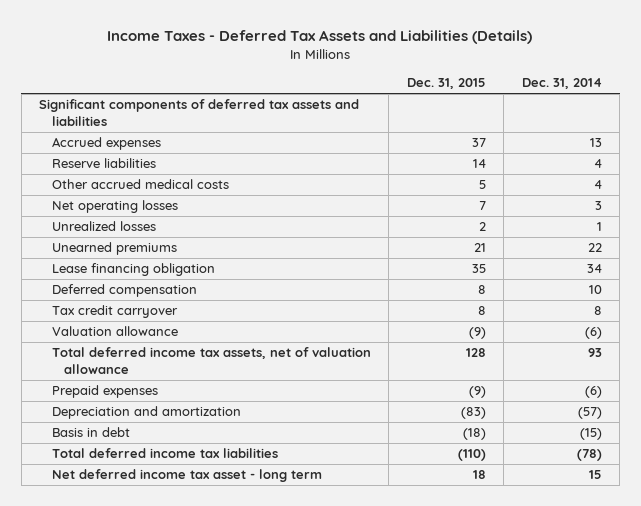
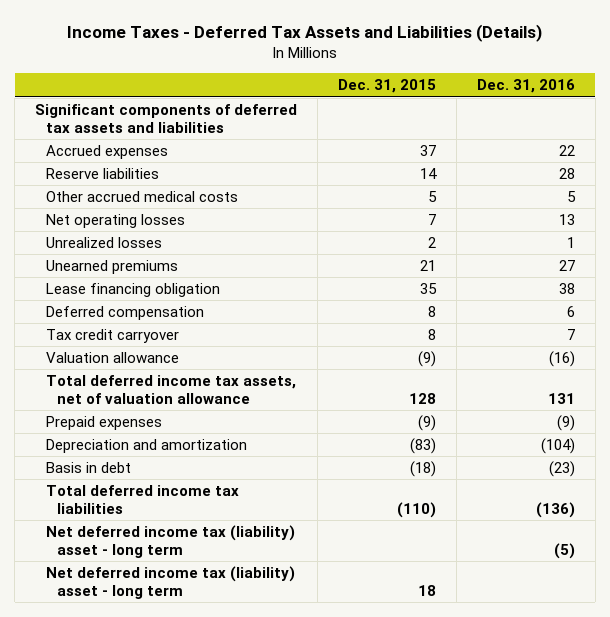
- | Dec. 31, 2015 | Dec. 31, 2014
+ | Dec. 31, 2015 | Dec. 31, 2016
- Net deferred income tax asset - long term | 18 | 15
+ Net deferred income tax (liability) asset - long term | | (5)
+ Net deferred income tax (liability) asset - long term | 18 |

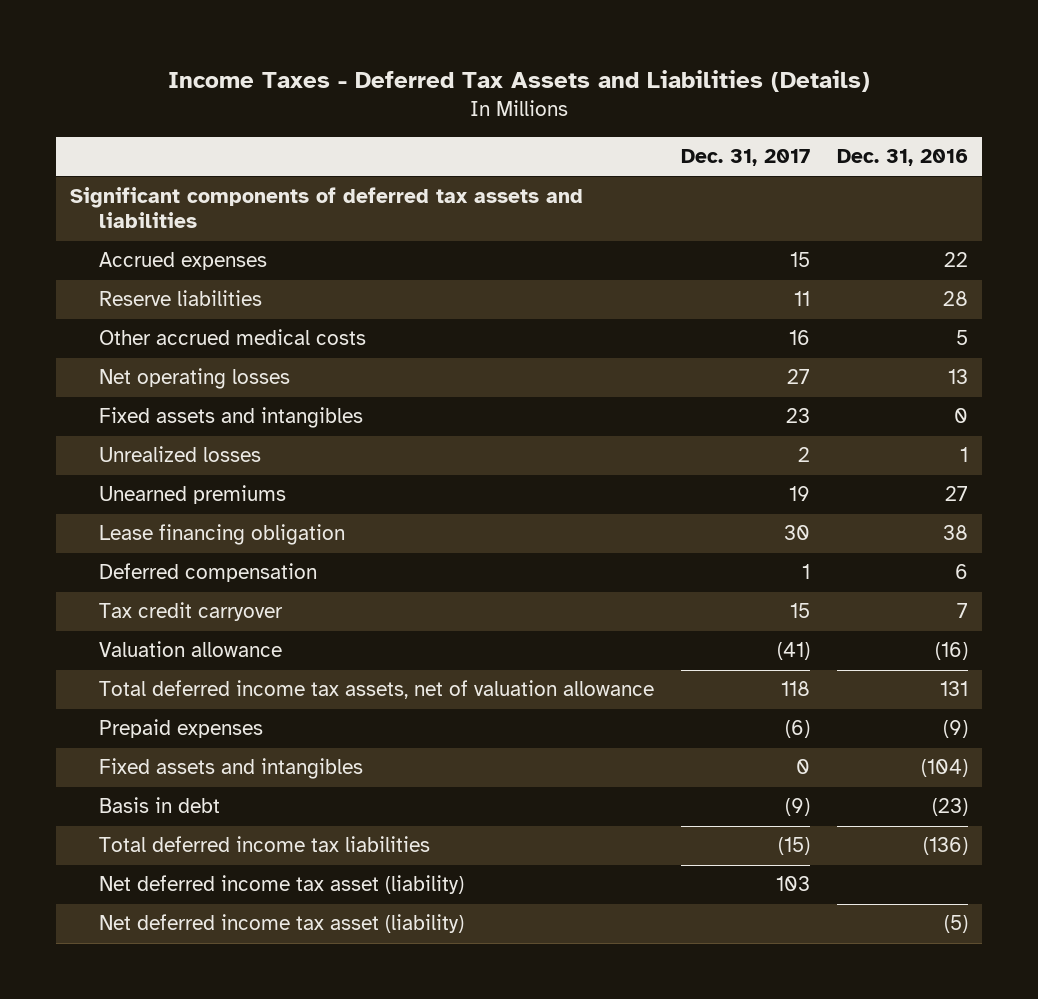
- | Dec. 31, 2015 | Dec. 31, 2016
+ | Dec. 31, 2017 | Dec. 31, 2016
+ Fixed assets and intangibles | 23 | 0
- Depreciation and amortization | (83) | (104)
+ Fixed assets and intangibles | 0 | (104)
- Net deferred income tax (liability) asset - long term | | (5)
- Net deferred income tax (liability) asset - long term | 18 |
+ Net deferred income tax asset (liability) | 103 |
+ Net deferred income tax asset (liability) | | (5)

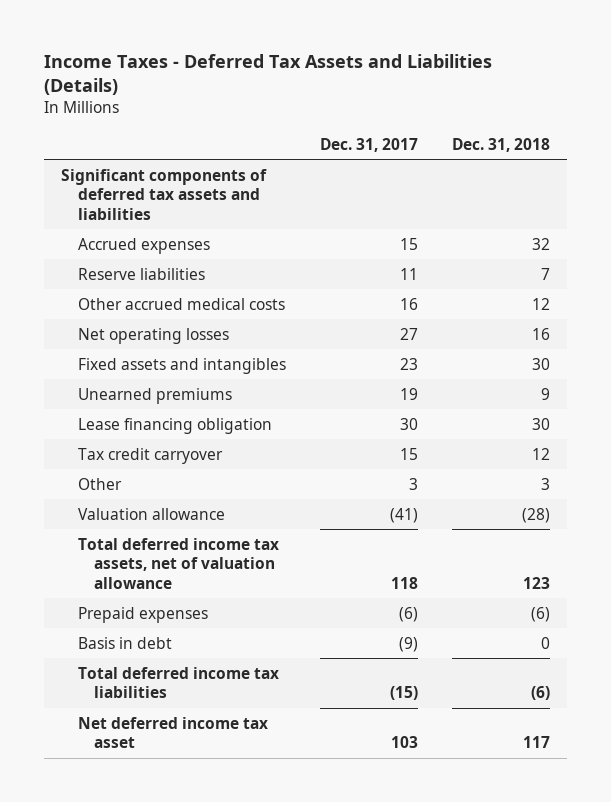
- | Dec. 31, 2017 | Dec. 31, 2016
+ | Dec. 31, 2017 | Dec. 31, 2018
- Unrealized losses | 2 | 1
- Deferred compensation | 1 | 6
+ Other | 3 | 3
- Fixed assets and intangibles | 0 | (104)
- Net deferred income tax asset (liability) | 103 |
- Net deferred income tax asset (liability) | | (5)
+ Net deferred income tax asset | 103 | 117

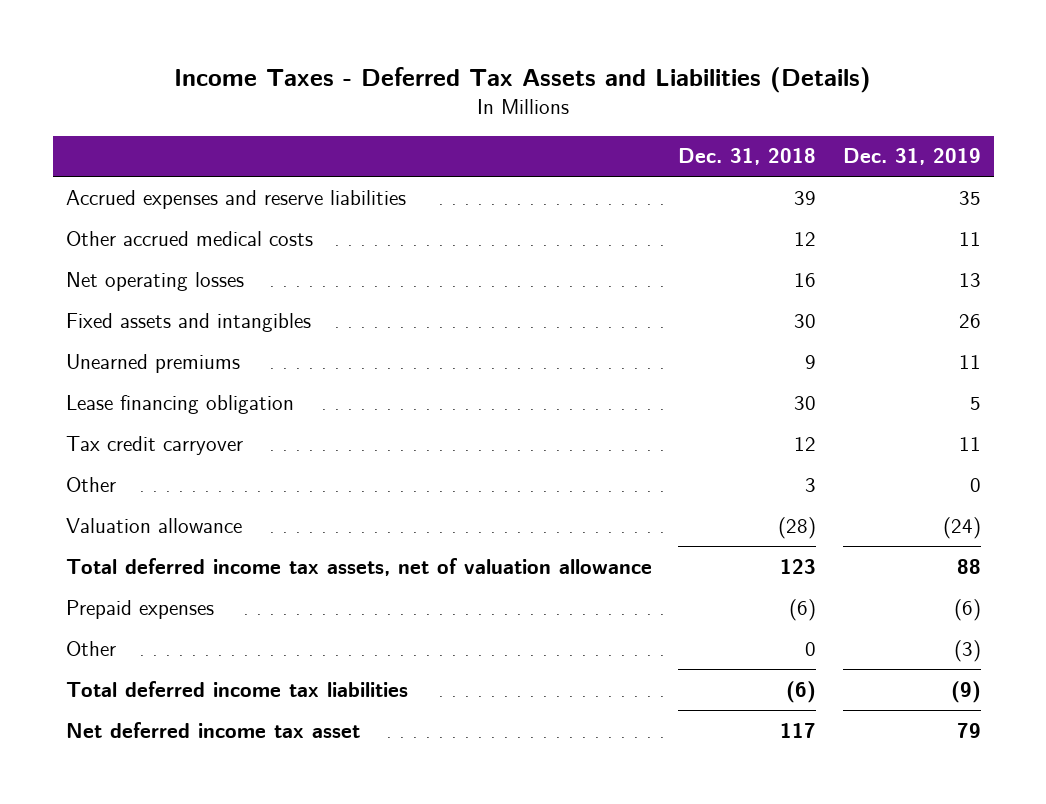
- | Dec. 31, 2017 | Dec. 31, 2018
+ | Dec. 31, 2018 | Dec. 31, 2019
- Significant components of deferred tax assets and liabilities
- Accrued expenses | 15 | 32
- Reserve liabilities | 11 | 7
+ Accrued expenses and reserve liabilities | 39 | 35
- Basis in debt | (9) | 0
+ Other | 0 | (3)

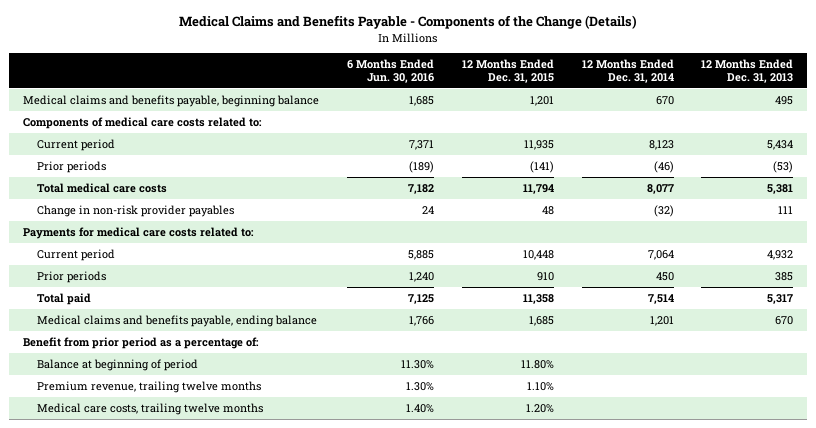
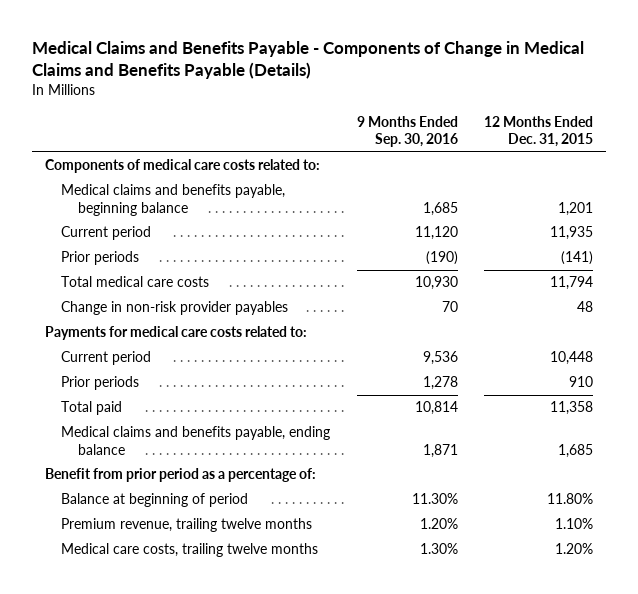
- Medical Claims and Benefits Payable - Components of the Change (Details)
+ Medical Claims and Benefits Payable - Components of Change in Medical Claims and Benefits Payable (Details)
- | 6 Months Ended Jun. 30, 2016 | 12 Months Ended Dec. 31, 2015 | 12 Months Ended Dec. 31, 2014 | 12 Months Ended Dec. 31, 2013
+ | 9 Months Ended Sep. 30, 2016 | 12 Months Ended Dec. 31, 2015
moved down: Medical claims and benefits payable, beginning balance | 1,685 | 1,201

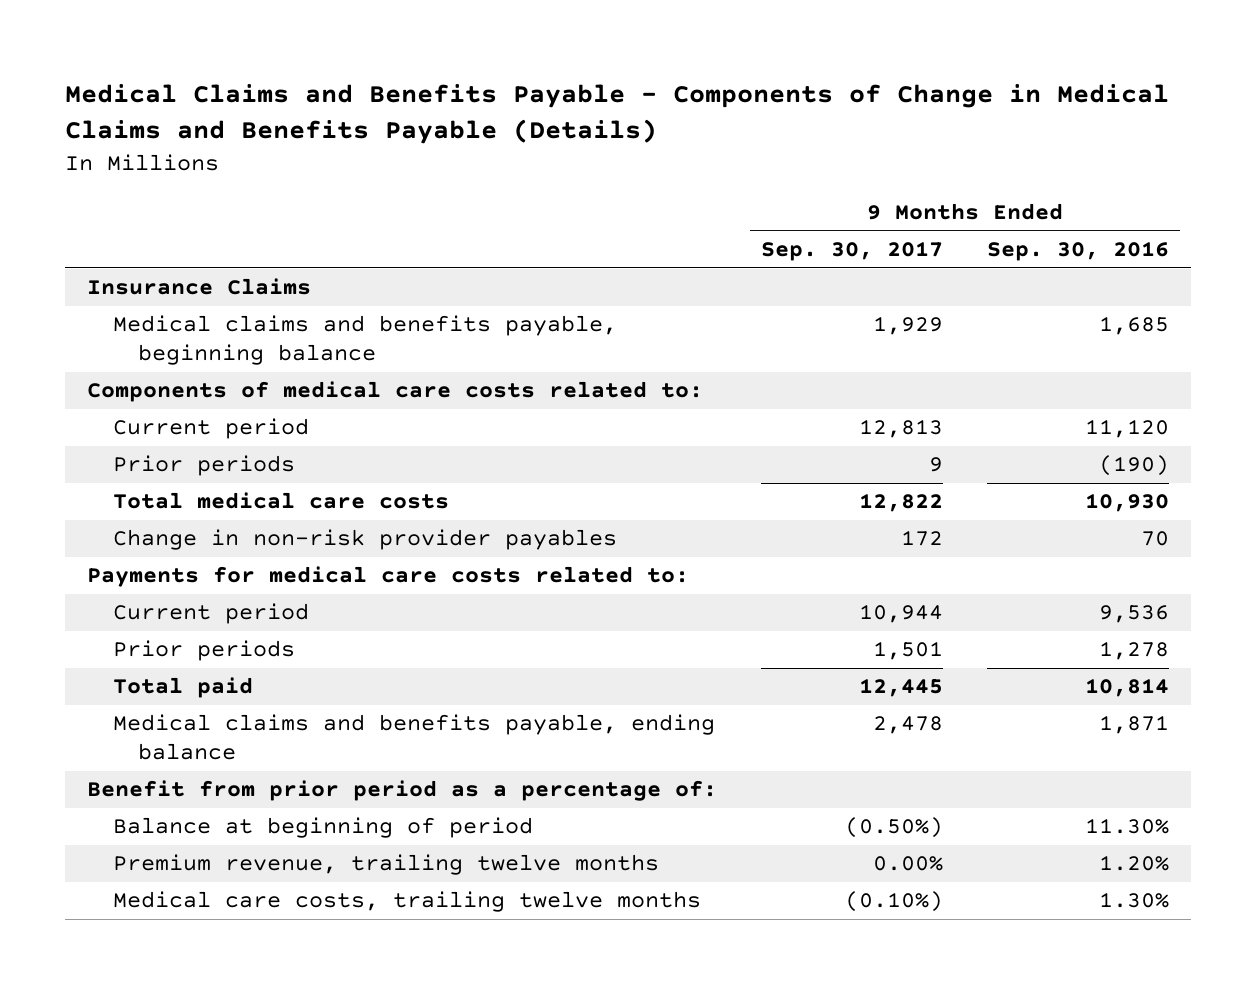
- | 9 Months Ended Sep. 30, 2016 | 12 Months Ended Dec. 31, 2015
+ | 9 Months Ended Sep. 30, 2017 | 9 Months Ended Sep. 30, 2016
+ Insurance Claims
moved down: Components of medical care costs related to:

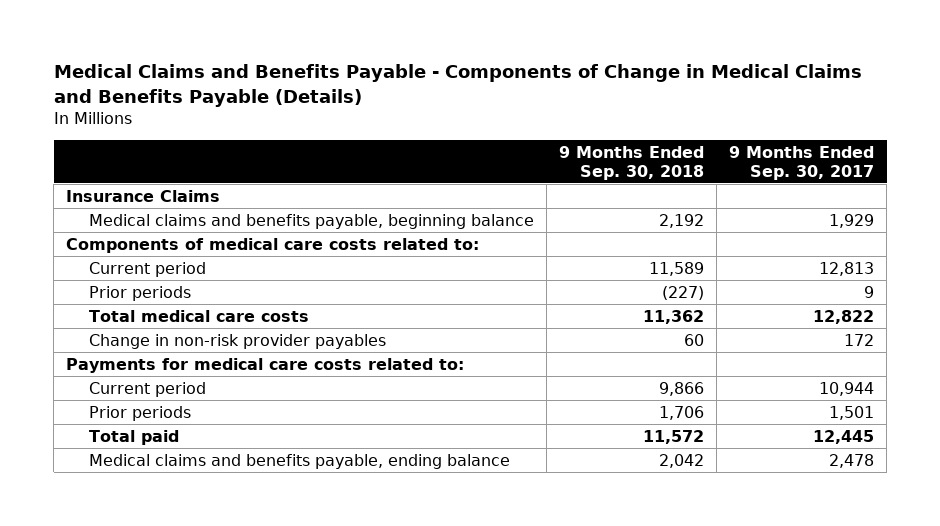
- | 9 Months Ended Sep. 30, 2017 | 9 Months Ended Sep. 30, 2016
+ | 9 Months Ended Sep. 30, 2018 | 9 Months Ended Sep. 30, 2017
- Benefit from prior period as a percentage of:
- Balance at beginning of period | (0.50%) | 11.30%
- Premium revenue, trailing twelve months | 0.00% | 1.20%
- Medical care costs, trailing twelve months | (0.10%) | 1.30%

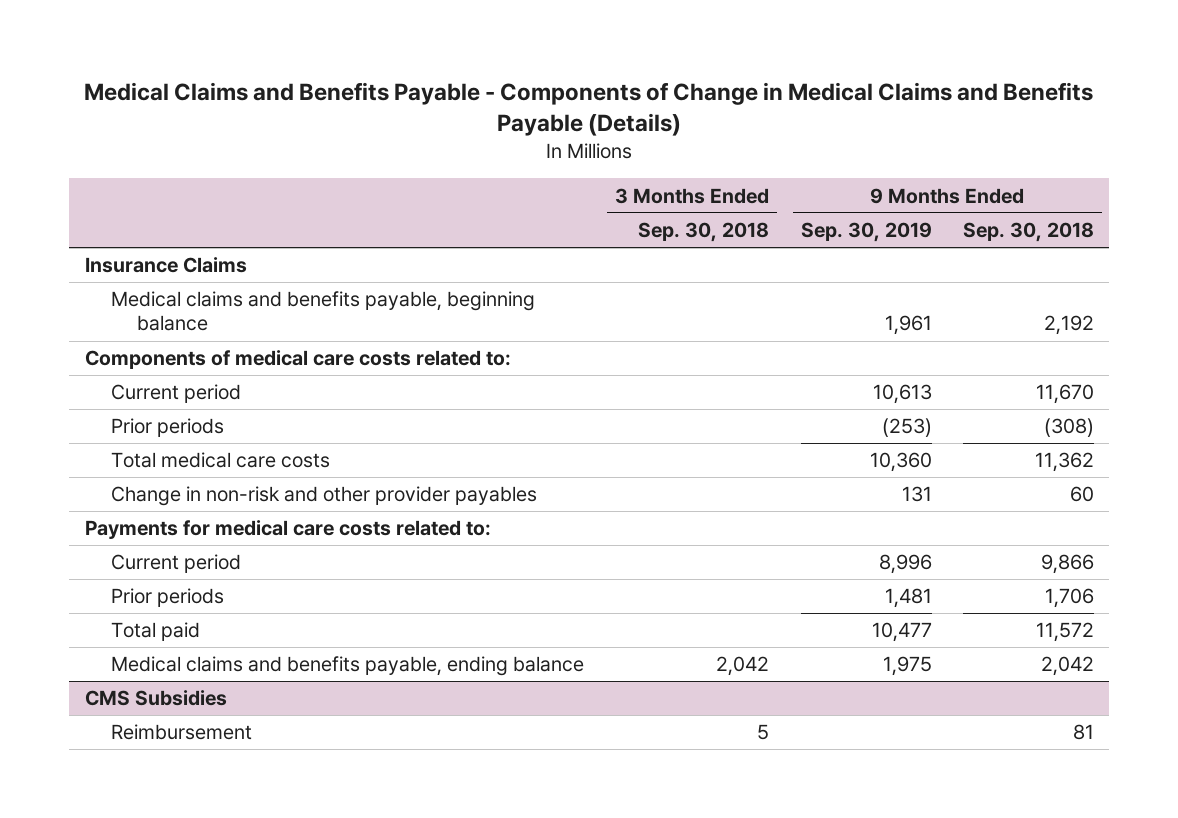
- | 9 Months Ended Sep. 30, 2018 | 9 Months Ended Sep. 30, 2017
+ | 3 Months Ended Sep. 30, 2018 | 9 Months Ended Sep. 30, 2019 | 9 Months Ended Sep. 30, 2018
- Current period | 11,589 | 12,813
- Prior periods | (227) | 9
+ Current period | | 10,613 | 11,670
+ Prior periods | | (253) | (308)
- Change in non-risk provider payables | 60 | 172
+ Change in non-risk and other provider payables | | 131 | 60
+ CMS Subsidies
+ Reimbursement | 5 | | 81

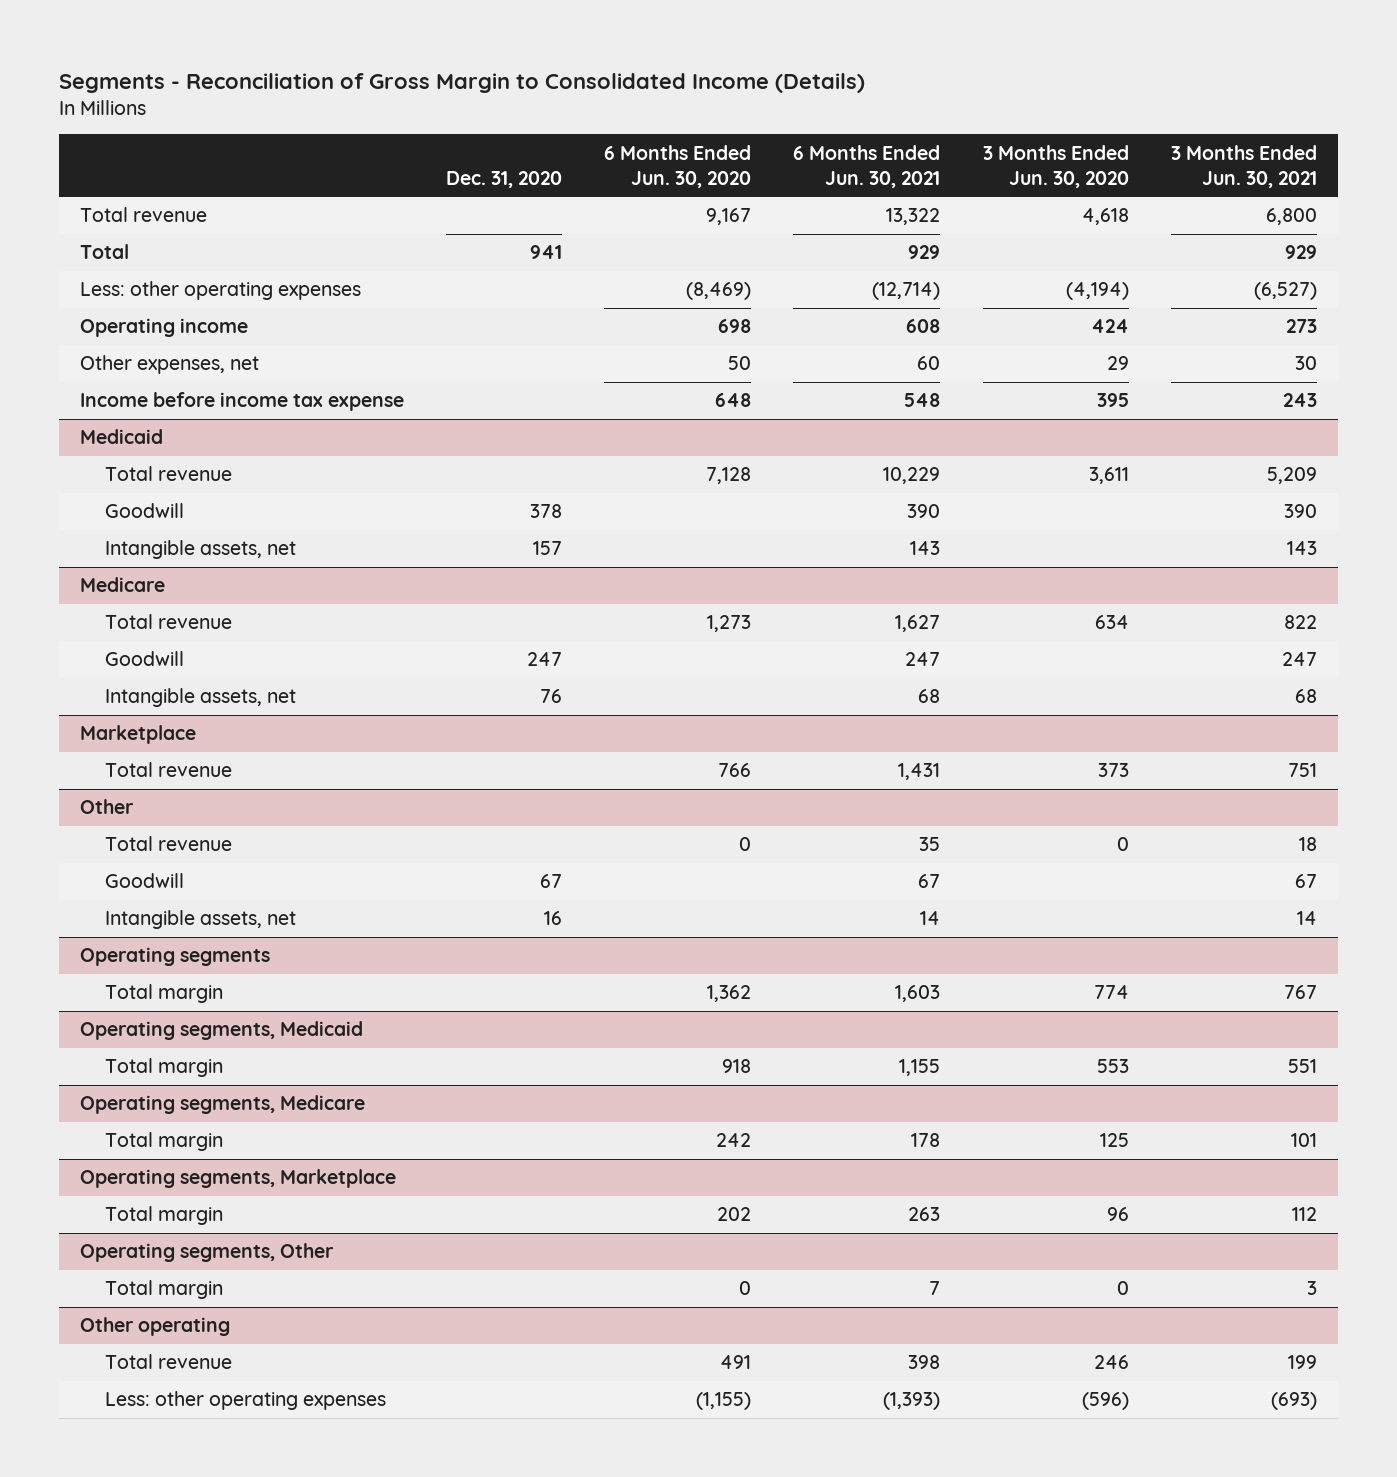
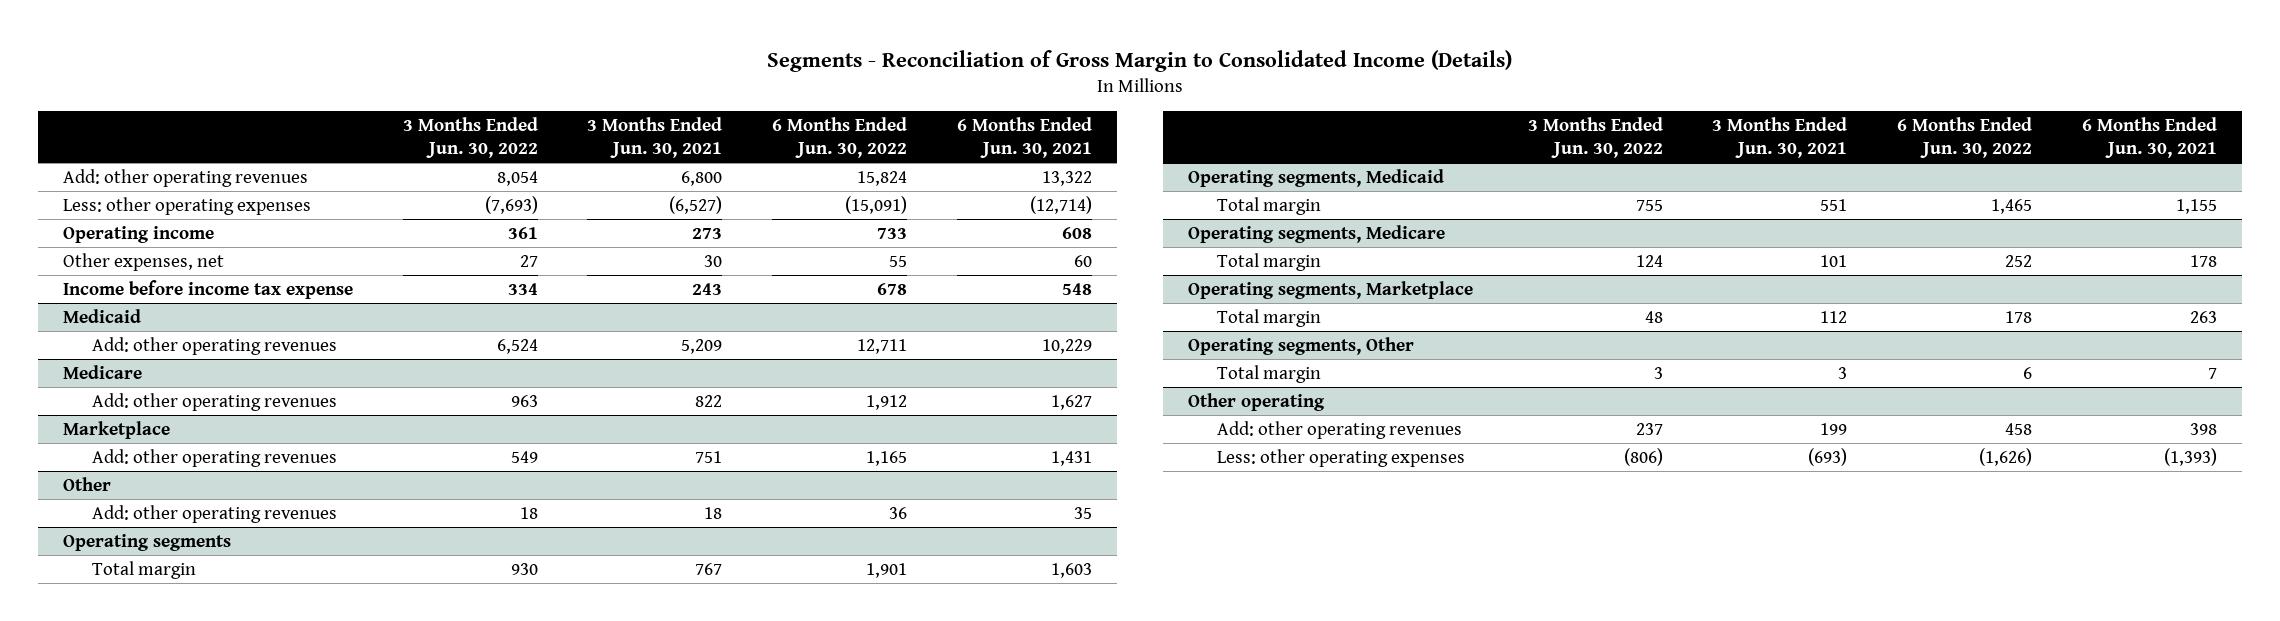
- | Dec. 31, 2020 | 6 Months Ended Jun. 30, 2020 | 6 Months Ended Jun. 30, 2021 | 3 Months Ended Jun. 30, 2020 | 3 Months Ended Jun. 30, 2021
+ | 3 Months Ended Jun. 30, 2022 | 3 Months Ended Jun. 30, 2021 | 6 Months Ended Jun. 30, 2022 | 6 Months Ended Jun. 30, 2021
- Total revenue | | 9,167 | 13,322 | 4,618 | 6,800
- Total | 941 | | 929 | | 929
+ Add: other operating revenues | 8,054 | 6,800 | 15,824 | 13,322
@ Medicaid
- Total revenue | | 7,128 | 10,229 | 3,611 | 5,209
- Goodwill | 378 | | 390 | | 390
- Intangible assets, net | 157 | | 143 | | 143
+ Add: other operating revenues | 6,524 | 5,209 | 12,711 | 10,229
@ Medicare
- Total revenue | | 1,273 | 1,627 | 634 | 822
- Goodwill | 247 | | 247 | | 247
- Intangible assets, net | 76 | | 68 | | 68
+ Add: other operating revenues | 963 | 822 | 1,912 | 1,627
@ Marketplace
- Total revenue | | 766 | 1,431 | 373 | 751
+ Add: other operating revenues | 549 | 751 | 1,165 | 1,431
@ Other
- Total revenue | | 0 | 35 | 0 | 18
- Goodwill | 67 | | 67 | | 67
- Intangible assets, net | 16 | | 14 | | 14
+ Add: other operating revenues | 18 | 18 | 36 | 35
@ Other operating
- Total revenue | | 491 | 398 | 246 | 199
+ Add: other operating revenues | 237 | 199 | 458 | 398

